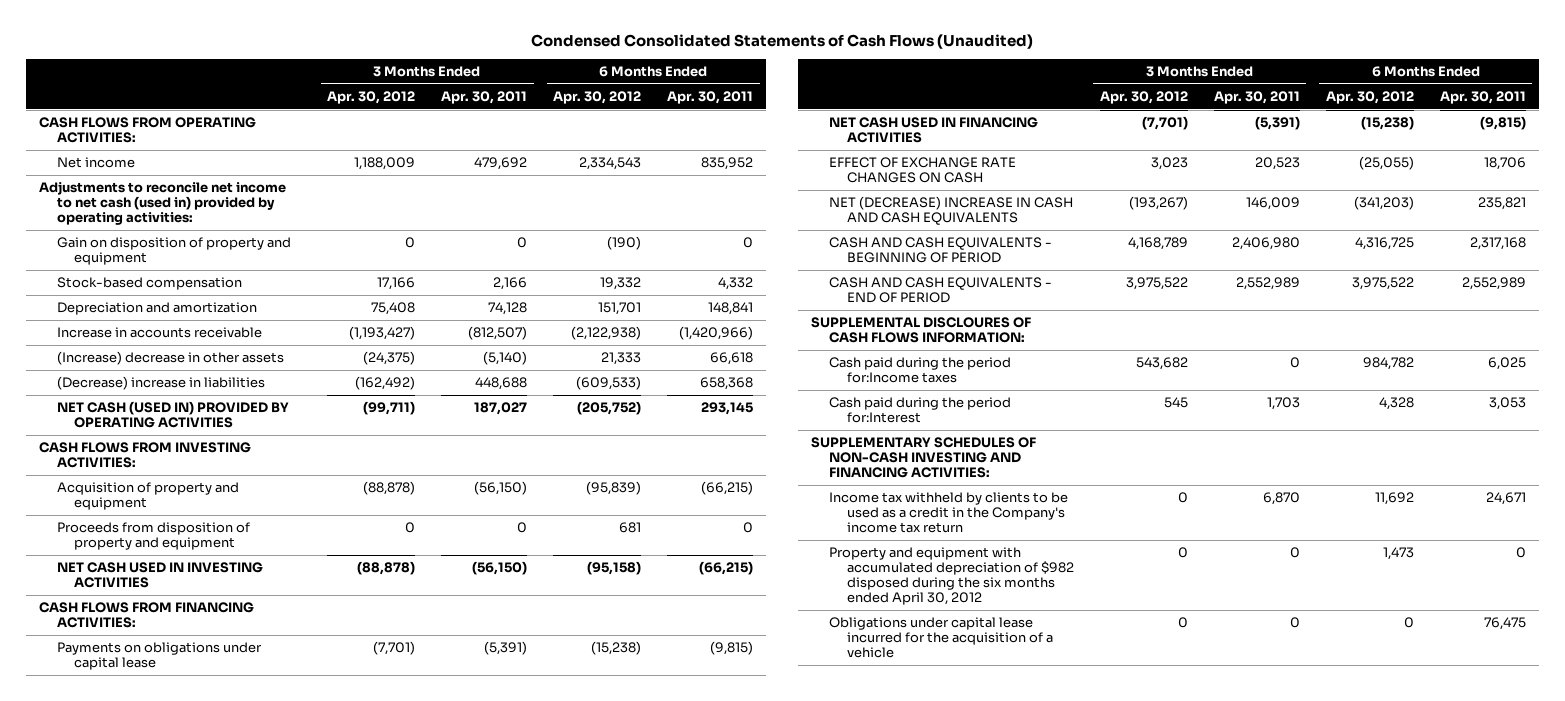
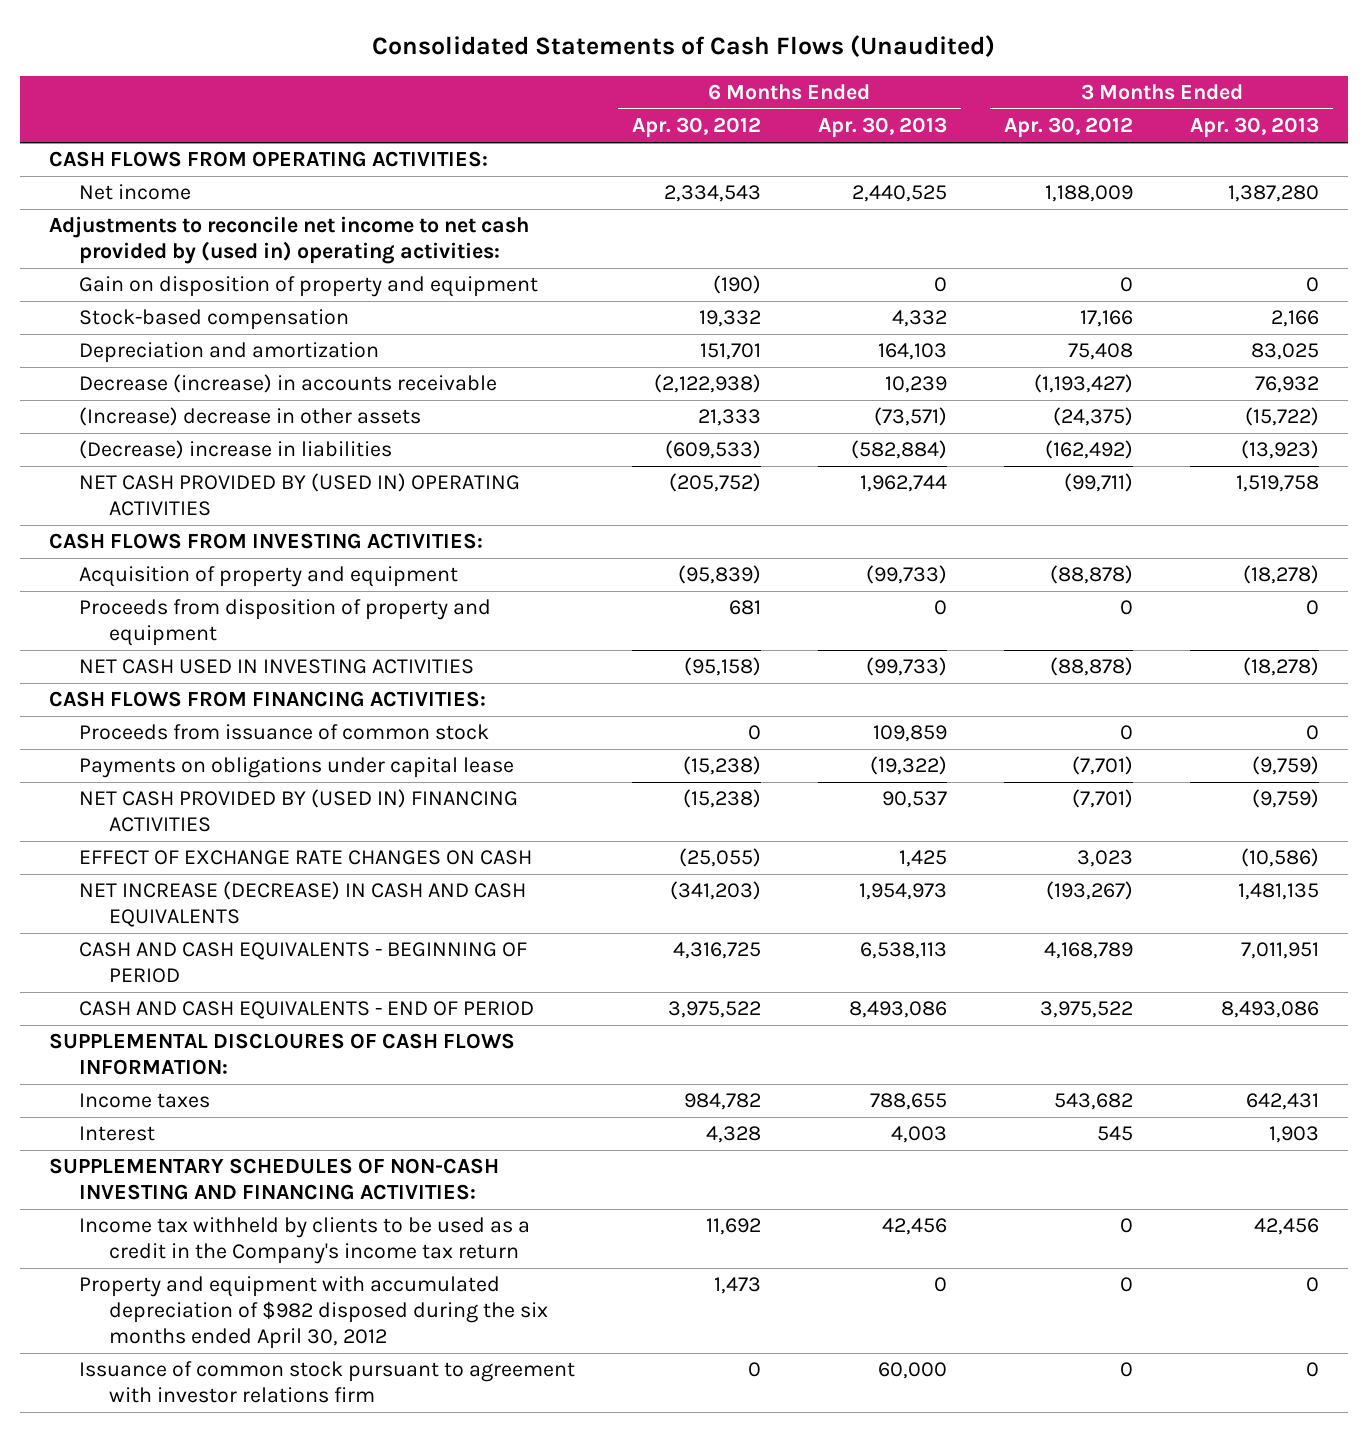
- Condensed Consolidated Statements of Cash Flows (Unaudited)
+ Consolidated Statements of Cash Flows (Unaudited)
- | 3 Months Ended Apr. 30, 2012 | 3 Months Ended Apr. 30, 2011 | 6 Months Ended Apr. 30, 2012 | 6 Months Ended Apr. 30, 2011
+ | 6 Months Ended Apr. 30, 2012 | 6 Months Ended Apr. 30, 2013 | 3 Months Ended Apr. 30, 2012 | 3 Months Ended Apr. 30, 2013
- Adjustments to reconcile net income to net cash (used in) provided by operating activities:
+ Adjustments to reconcile net income to net cash provided by (used in) operating activities:
- Increase in accounts receivable | (1,193,427) | (812,507) | (2,122,938) | (1,420,966)
+ Decrease (increase) in accounts receivable | (2,122,938) | 10,239 | (1,193,427) | 76,932
- NET CASH (USED IN) PROVIDED BY OPERATING ACTIVITIES | (99,711) | 187,027 | (205,752) | 293,145
+ NET CASH PROVIDED BY (USED IN) OPERATING ACTIVITIES | (205,752) | 1,962,744 | (99,711) | 1,519,758
+ Proceeds from issuance of common stock | 0 | 109,859 | 0 | 0
- NET CASH USED IN FINANCING ACTIVITIES | (7,701) | (5,391) | (15,238) | (9,815)
+ NET CASH PROVIDED BY (USED IN) FINANCING ACTIVITIES | (15,238) | 90,537 | (7,701) | (9,759)
- NET (DECREASE) INCREASE IN CASH AND CASH EQUIVALENTS | (193,267) | 146,009 | (341,203) | 235,821
+ NET INCREASE (DECREASE) IN CASH AND CASH EQUIVALENTS | (341,203) | 1,954,973 | (193,267) | 1,481,135
- Cash paid during the period for:Income taxes | 543,682 | 0 | 984,782 | 6,025
- Cash paid during the period for:Interest | 545 | 1,703 | 4,328 | 3,053
+ Income taxes | 984,782 | 788,655 | 543,682 | 642,431
+ Interest | 4,328 | 4,003 | 545 | 1,903
- Obligations under capital lease incurred for the acquisition of a vehicle | 0 | 0 | 0 | 76,475
+ Issuance of common stock pursuant to agreement with investor relations firm | 0 | 60,000 | 0 | 0

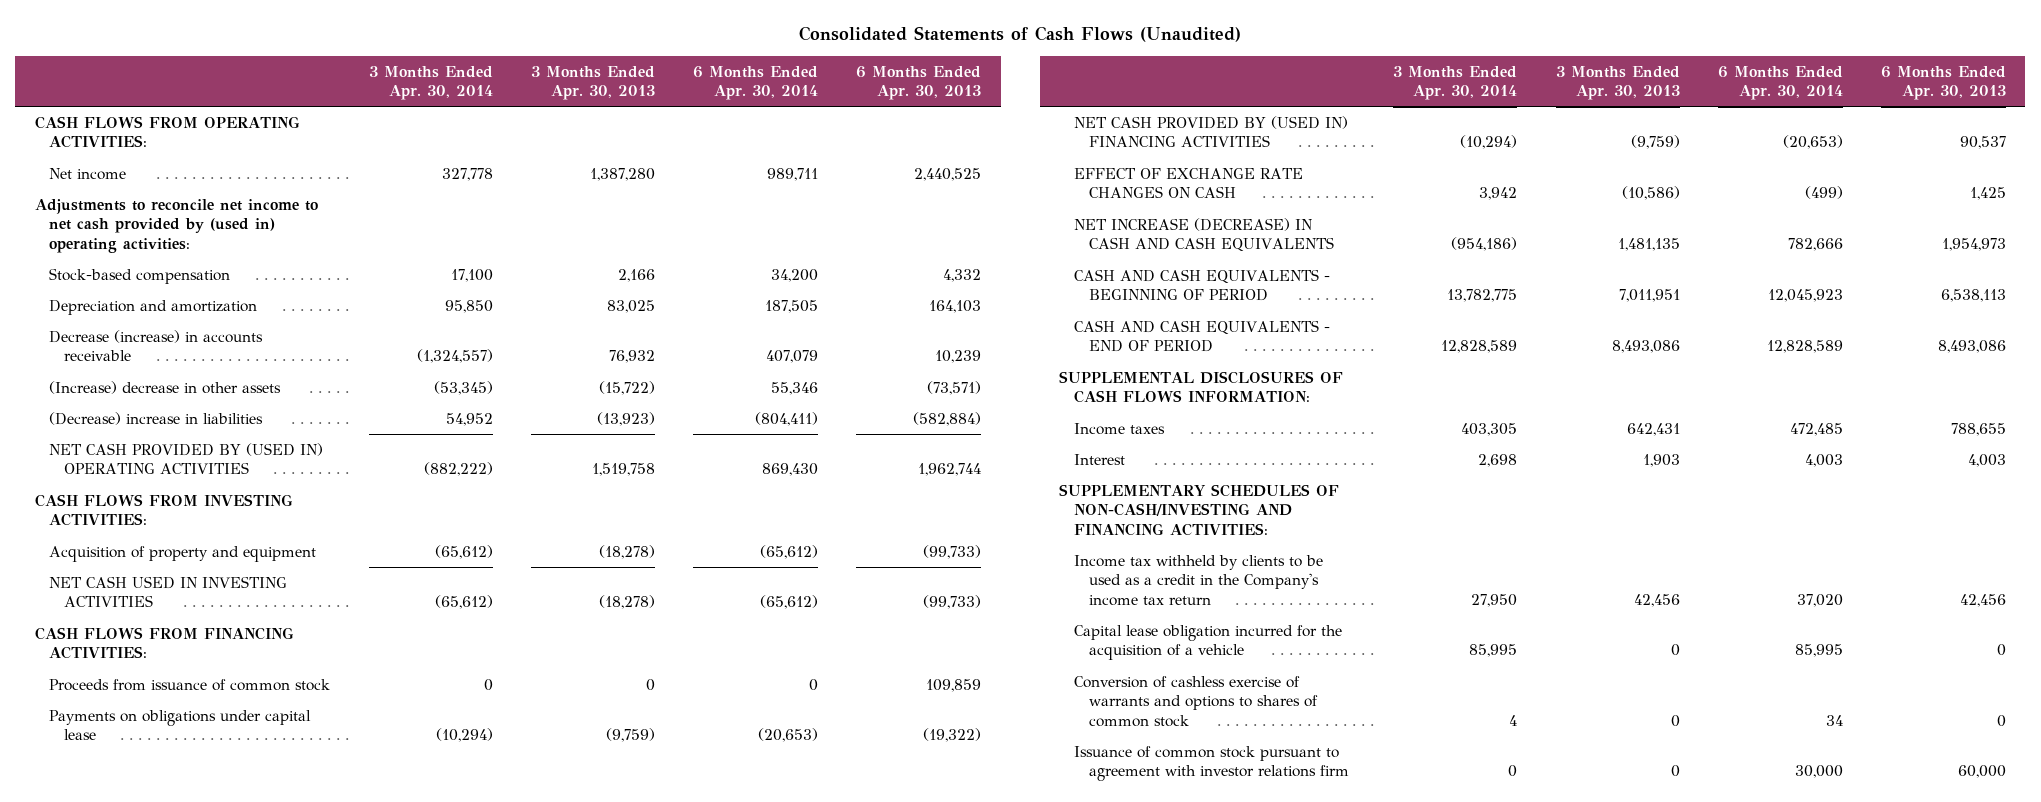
- | 6 Months Ended Apr. 30, 2012 | 6 Months Ended Apr. 30, 2013 | 3 Months Ended Apr. 30, 2012 | 3 Months Ended Apr. 30, 2013
+ | 3 Months Ended Apr. 30, 2014 | 3 Months Ended Apr. 30, 2013 | 6 Months Ended Apr. 30, 2014 | 6 Months Ended Apr. 30, 2013
- Gain on disposition of property and equipment | (190) | 0 | 0 | 0
- Proceeds from disposition of property and equipment | 681 | 0 | 0 | 0
- SUPPLEMENTAL DISCLOURES OF CASH FLOWS INFORMATION:
+ SUPPLEMENTAL DISCLOSURES OF CASH FLOWS INFORMATION:
- SUPPLEMENTARY SCHEDULES OF NON-CASH INVESTING AND FINANCING ACTIVITIES:
+ SUPPLEMENTARY SCHEDULES OF NON-CASH/INVESTING AND FINANCING ACTIVITIES:
- Property and equipment with accumulated depreciation of $982 disposed during the six months ended April 30, 2012 | 1,473 | 0 | 0 | 0
+ Capital lease obligation incurred for the acquisition of a vehicle | 85,995 | 0 | 85,995 | 0
+ Conversion of cashless exercise of warrants and options to shares of common stock | 4 | 0 | 34 | 0

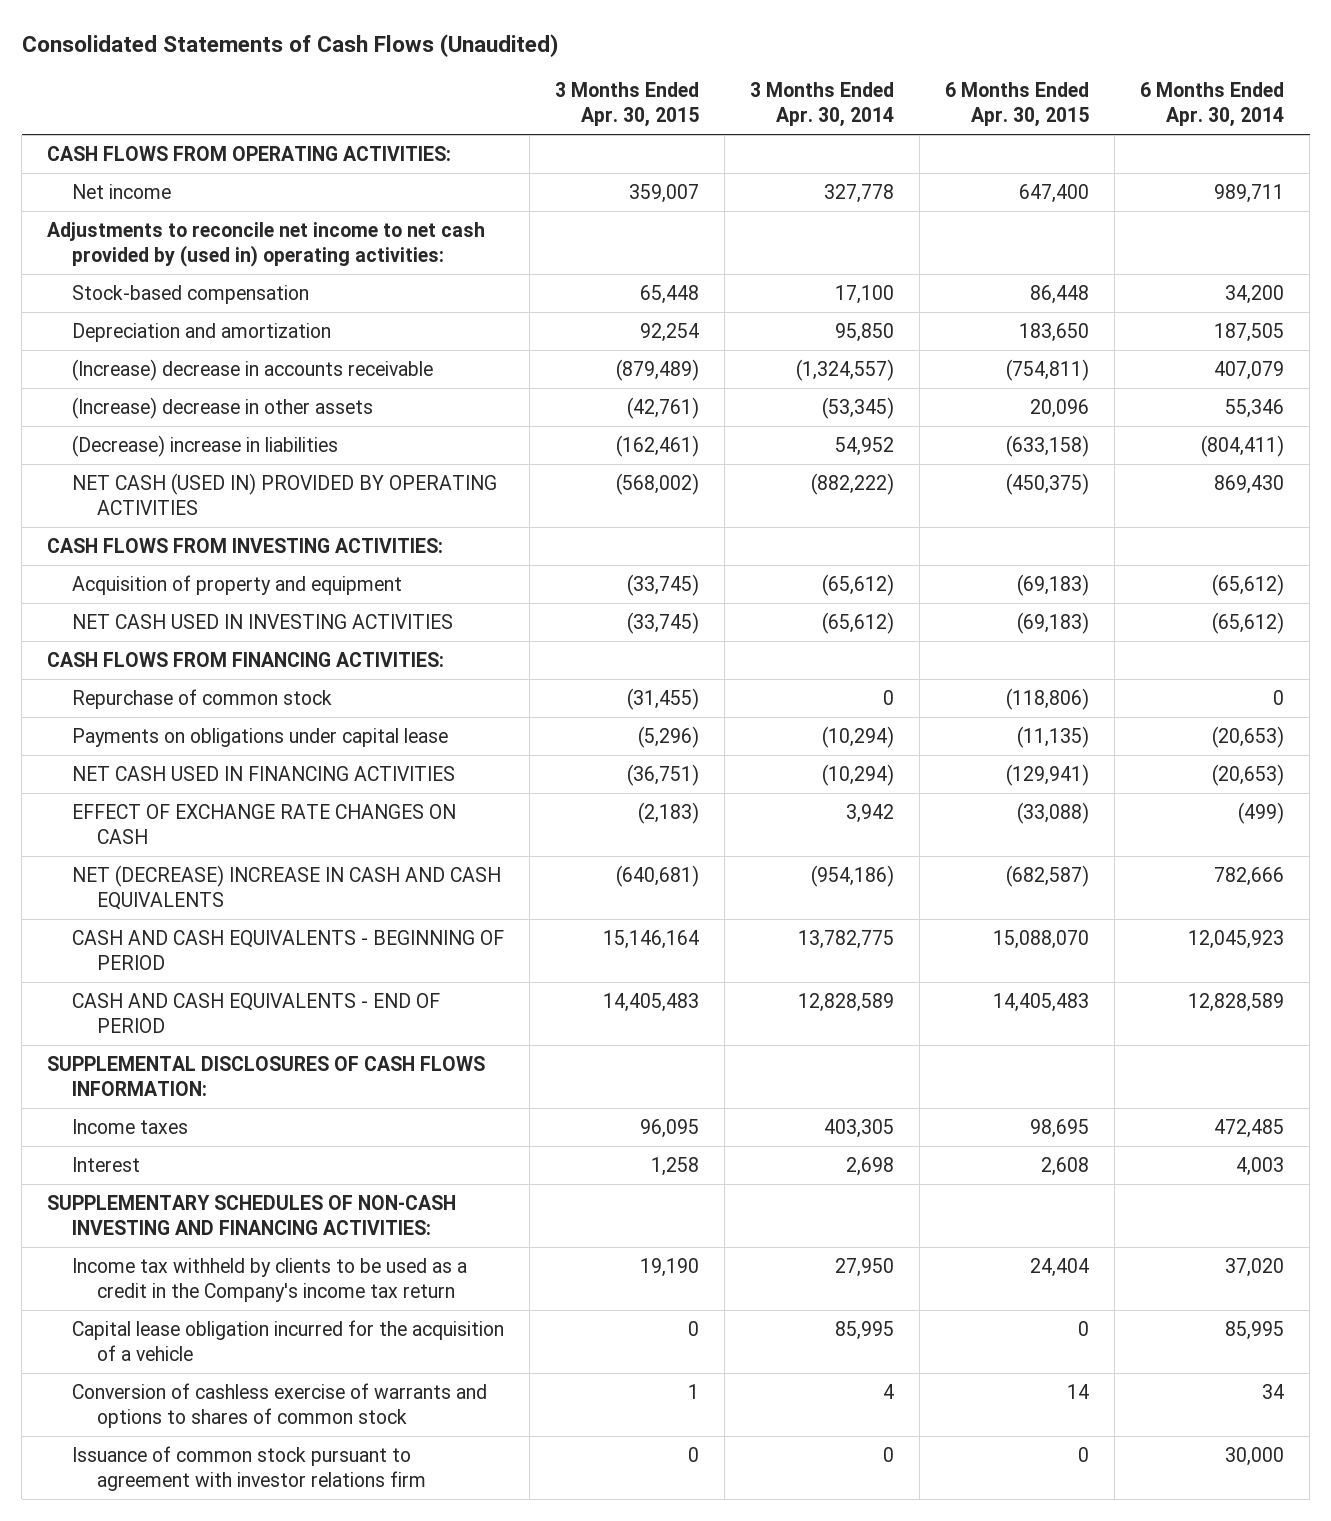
- | 3 Months Ended Apr. 30, 2014 | 3 Months Ended Apr. 30, 2013 | 6 Months Ended Apr. 30, 2014 | 6 Months Ended Apr. 30, 2013
+ | 3 Months Ended Apr. 30, 2015 | 3 Months Ended Apr. 30, 2014 | 6 Months Ended Apr. 30, 2015 | 6 Months Ended Apr. 30, 2014
- Decrease (increase) in accounts receivable | (1,324,557) | 76,932 | 407,079 | 10,239
+ (Increase) decrease in accounts receivable | (879,489) | (1,324,557) | (754,811) | 407,079
- NET CASH PROVIDED BY (USED IN) OPERATING ACTIVITIES | (882,222) | 1,519,758 | 869,430 | 1,962,744
+ NET CASH (USED IN) PROVIDED BY OPERATING ACTIVITIES | (568,002) | (882,222) | (450,375) | 869,430
- Proceeds from issuance of common stock | 0 | 0 | 0 | 109,859
+ Repurchase of common stock | (31,455) | 0 | (118,806) | 0
- NET CASH PROVIDED BY (USED IN) FINANCING ACTIVITIES | (10,294) | (9,759) | (20,653) | 90,537
+ NET CASH USED IN FINANCING ACTIVITIES | (36,751) | (10,294) | (129,941) | (20,653)
- NET INCREASE (DECREASE) IN CASH AND CASH EQUIVALENTS | (954,186) | 1,481,135 | 782,666 | 1,954,973
+ NET (DECREASE) INCREASE IN CASH AND CASH EQUIVALENTS | (640,681) | (954,186) | (682,587) | 782,666
- SUPPLEMENTARY SCHEDULES OF NON-CASH/INVESTING AND FINANCING ACTIVITIES:
+ SUPPLEMENTARY SCHEDULES OF NON-CASH INVESTING AND FINANCING ACTIVITIES:

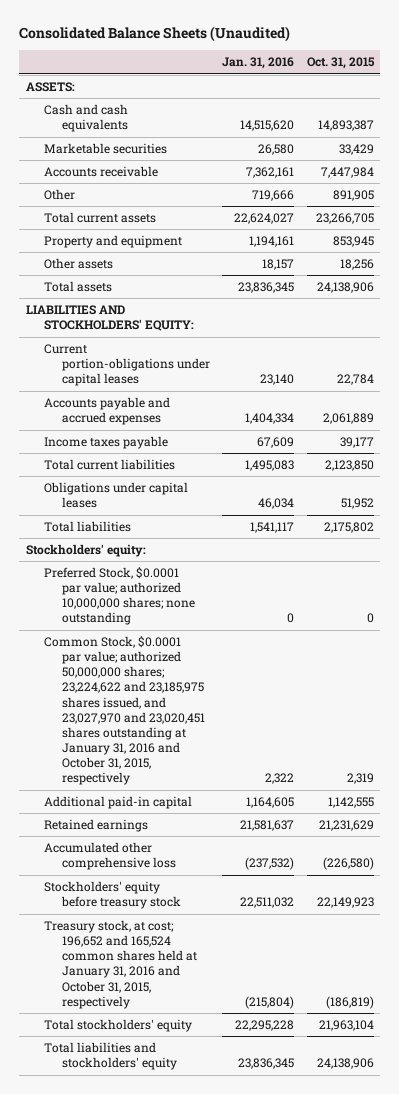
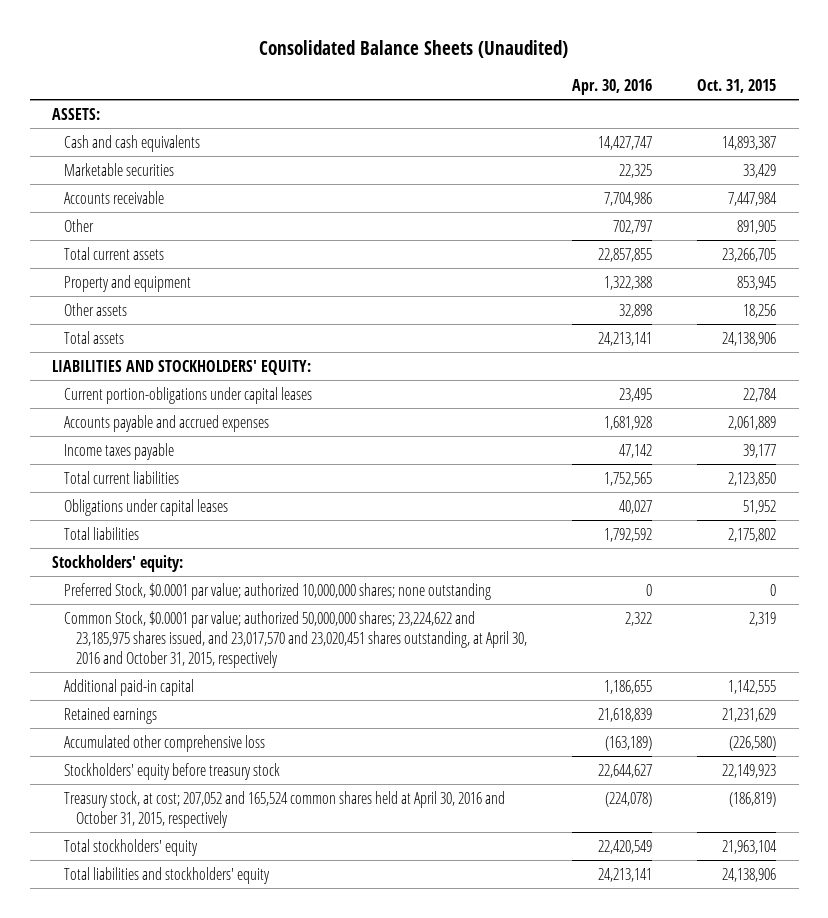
- | Jan. 31, 2016 | Oct. 31, 2015
+ | Apr. 30, 2016 | Oct. 31, 2015
- Common Stock, $0.0001 par value; authorized 50,000,000 shares; 23,224,622 and 23,185,975 shares issued, and 23,027,970 and 23,020,451 shares outstanding at January 31, 2016 and October 31, 2015, respectively | 2,322 | 2,319
+ Common Stock, $0.0001 par value; authorized 50,000,000 shares; 23,224,622 and 23,185,975 shares issued, and 23,017,570 and 23,020,451 shares outstanding, at April 30, 2016 and October 31, 2015, respectively | 2,322 | 2,319
- Treasury stock, at cost; 196,652 and 165,524 common shares held at January 31, 2016 and October 31, 2015, respectively | (215,804) | (186,819)
+ Treasury stock, at cost; 207,052 and 165,524 common shares held at April 30, 2016 and October 31, 2015, respectively | (224,078) | (186,819)

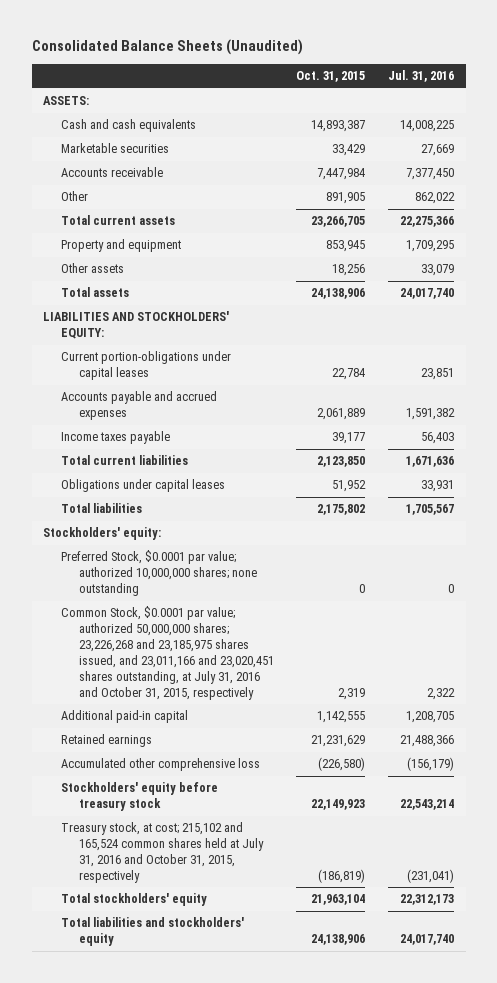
- | Apr. 30, 2016 | Oct. 31, 2015
+ | Oct. 31, 2015 | Jul. 31, 2016
- Common Stock, $0.0001 par value; authorized 50,000,000 shares; 23,224,622 and 23,185,975 shares issued, and 23,017,570 and 23,020,451 shares outstanding, at April 30, 2016 and October 31, 2015, respectively | 2,322 | 2,319
+ Common Stock, $0.0001 par value; authorized 50,000,000 shares; 23,226,268 and 23,185,975 shares issued, and 23,011,166 and 23,020,451 shares outstanding, at July 31, 2016 and October 31, 2015, respectively | 2,319 | 2,322
- Treasury stock, at cost; 207,052 and 165,524 common shares held at April 30, 2016 and October 31, 2015, respectively | (224,078) | (186,819)
+ Treasury stock, at cost; 215,102 and 165,524 common shares held at July 31, 2016 and October 31, 2015, respectively | (186,819) | (231,041)

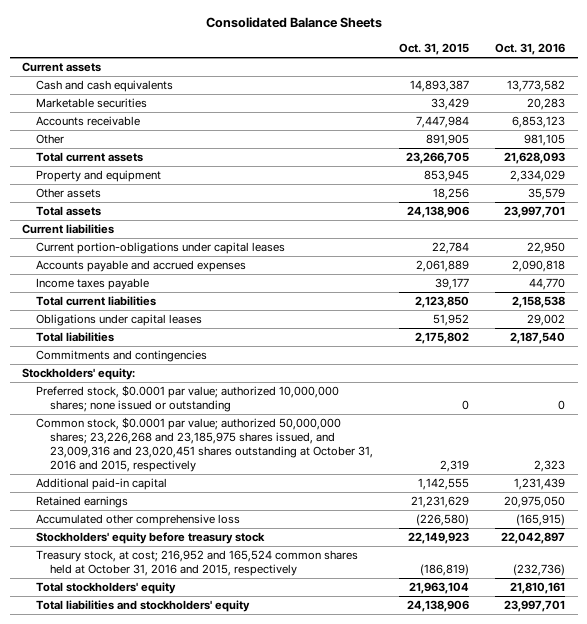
- Consolidated Balance Sheets (Unaudited)
+ Consolidated Balance Sheets
- | Oct. 31, 2015 | Jul. 31, 2016
+ | Oct. 31, 2015 | Oct. 31, 2016
- ASSETS:
+ Current assets
- LIABILITIES AND STOCKHOLDERS' EQUITY:
+ Current liabilities
+ Commitments and contingencies
- Preferred Stock, $0.0001 par value; authorized 10,000,000 shares; none outstanding | 0 | 0
- Common Stock, $0.0001 par value; authorized 50,000,000 shares; 23,226,268 and 23,185,975 shares issued, and 23,011,166 and 23,020,451 shares outstanding, at July 31, 2016 and October 31, 2015, respectively | 2,319 | 2,322
+ Preferred stock, $0.0001 par value; authorized 10,000,000 shares; none issued or outstanding | 0 | 0
+ Common stock, $0.0001 par value; authorized 50,000,000 shares; 23,226,268 and 23,185,975 shares issued, and 23,009,316 and 23,020,451 shares outstanding at October 31, 2016 and 2015, respectively | 2,319 | 2,323
- Treasury stock, at cost; 215,102 and 165,524 common shares held at July 31, 2016 and October 31, 2015, respectively | (186,819) | (231,041)
+ Treasury stock, at cost; 216,952 and 165,524 common shares held at October 31, 2016 and 2015, respectively | (186,819) | (232,736)

